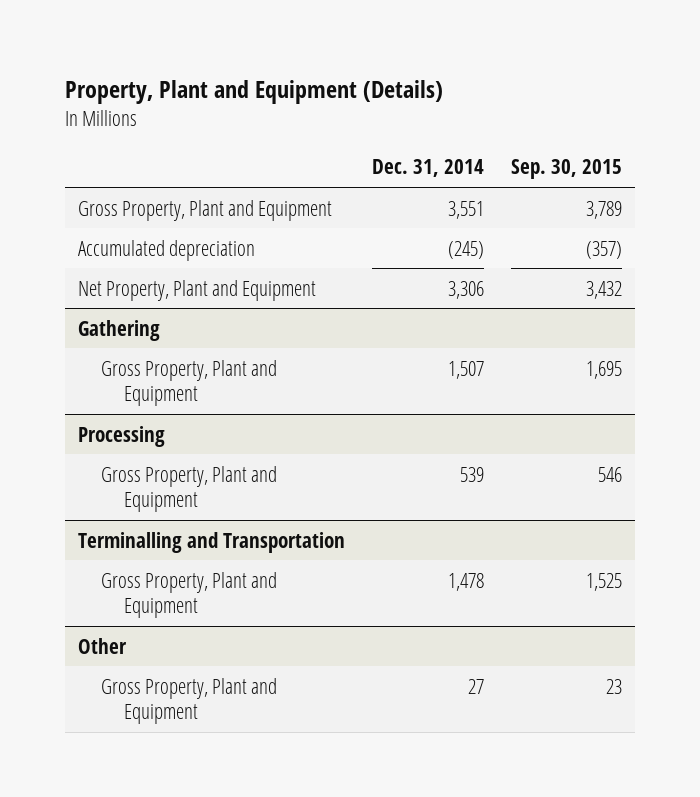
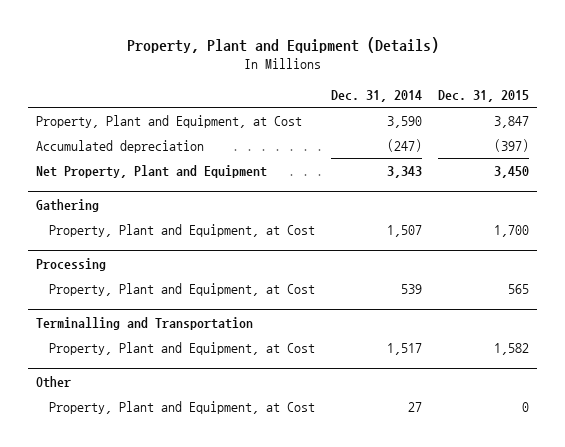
- | Dec. 31, 2014 | Sep. 30, 2015
+ | Dec. 31, 2014 | Dec. 31, 2015
- Gross Property, Plant and Equipment | 3,551 | 3,789
- Accumulated depreciation | (245) | (357)
- Net Property, Plant and Equipment | 3,306 | 3,432
+ Property, Plant and Equipment, at Cost | 3,590 | 3,847
+ Accumulated depreciation | (247) | (397)
+ Net Property, Plant and Equipment | 3,343 | 3,450
@ Gathering
- Gross Property, Plant and Equipment | 1,507 | 1,695
+ Property, Plant and Equipment, at Cost | 1,507 | 1,700
@ Processing
- Gross Property, Plant and Equipment | 539 | 546
+ Property, Plant and Equipment, at Cost | 539 | 565
@ Terminalling and Transportation
- Gross Property, Plant and Equipment | 1,478 | 1,525
+ Property, Plant and Equipment, at Cost | 1,517 | 1,582
@ Other
- Gross Property, Plant and Equipment | 27 | 23
+ Property, Plant and Equipment, at Cost | 27 | 0

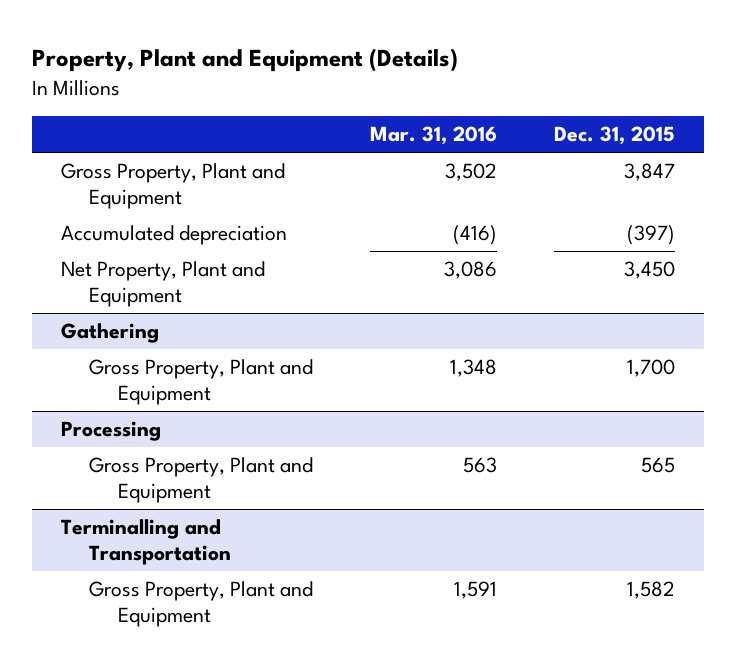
- | Dec. 31, 2014 | Dec. 31, 2015
+ | Mar. 31, 2016 | Dec. 31, 2015
- Property, Plant and Equipment, at Cost | 3,590 | 3,847
+ Gross Property, Plant and Equipment | 3,502 | 3,847
@ Gathering
- Property, Plant and Equipment, at Cost | 1,507 | 1,700
+ Gross Property, Plant and Equipment | 1,348 | 1,700
@ Processing
- Property, Plant and Equipment, at Cost | 539 | 565
+ Gross Property, Plant and Equipment | 563 | 565
@ Terminalling and Transportation
- Property, Plant and Equipment, at Cost | 1,517 | 1,582
- Other
- Property, Plant and Equipment, at Cost | 27 | 0
@ Terminalling and Transportation
+ Gross Property, Plant and Equipment | 1,591 | 1,582

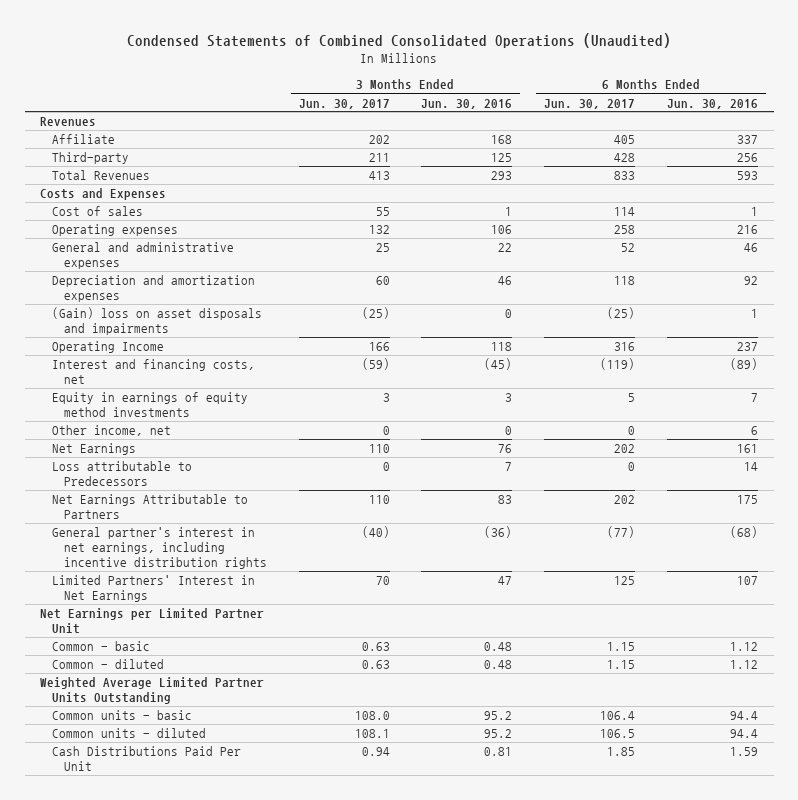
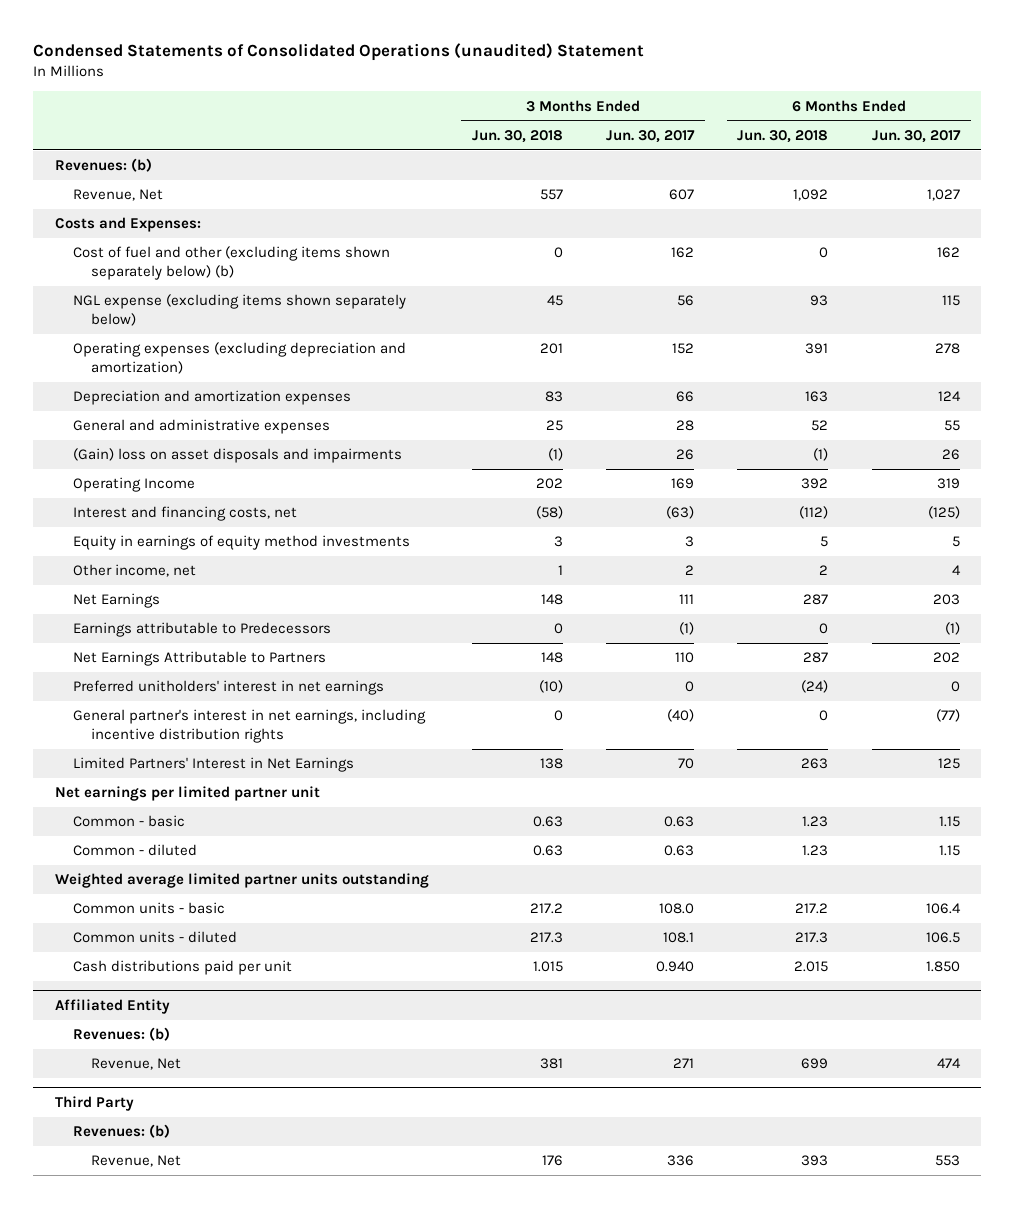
- Condensed Statements of Combined Consolidated Operations (Unaudited)
+ Condensed Statements of Consolidated Operations (unaudited) Statement
- | 3 Months Ended Jun. 30, 2017 | 3 Months Ended Jun. 30, 2016 | 6 Months Ended Jun. 30, 2017 | 6 Months Ended Jun. 30, 2016
+ | 3 Months Ended Jun. 30, 2018 | 3 Months Ended Jun. 30, 2017 | 6 Months Ended Jun. 30, 2018 | 6 Months Ended Jun. 30, 2017
- Revenues
- Affiliate | 202 | 168 | 405 | 337
- Third-party | 211 | 125 | 428 | 256
- Total Revenues | 413 | 293 | 833 | 593
- Costs and Expenses
- Cost of sales | 55 | 1 | 114 | 1
- Operating expenses | 132 | 106 | 258 | 216
- General and administrative expenses | 25 | 22 | 52 | 46
- Depreciation and amortization expenses | 60 | 46 | 118 | 92
- (Gain) loss on asset disposals and impairments | (25) | 0 | (25) | 1
- Operating Income | 166 | 118 | 316 | 237
- Interest and financing costs, net | (59) | (45) | (119) | (89)
+ Revenues: (b)
+ Revenue, Net | 557 | 607 | 1,092 | 1,027
+ Costs and Expenses:
+ Cost of fuel and other (excluding items shown separately below) (b) | 0 | 162 | 0 | 162
+ NGL expense (excluding items shown separately below) | 45 | 56 | 93 | 115
+ Operating expenses (excluding depreciation and amortization) | 201 | 152 | 391 | 278
+ Depreciation and amortization expenses | 83 | 66 | 163 | 124
+ General and administrative expenses | 25 | 28 | 52 | 55
+ (Gain) loss on asset disposals and impairments | (1) | 26 | (1) | 26
+ Operating Income | 202 | 169 | 392 | 319
+ Interest and financing costs, net | (58) | (63) | (112) | (125)
- Other income, net | 0 | 0 | 0 | 6
- Net Earnings | 110 | 76 | 202 | 161
- Loss attributable to Predecessors | 0 | 7 | 0 | 14
+ Other income, net | 1 | 2 | 2 | 4
+ Net Earnings | 148 | 111 | 287 | 203
+ Earnings attributable to Predecessors | 0 | (1) | 0 | (1)
+ Preferred unitholders' interest in net earnings | (10) | 0 | (24) | 0
- Net Earnings per Limited Partner Unit
+ Net earnings per limited partner unit
- Weighted Average Limited Partner Units Outstanding
+ Weighted average limited partner units outstanding
- Cash Distributions Paid Per Unit | 0.94 | 0.81 | 1.85 | 1.59
+ Cash distributions paid per unit | 1.015 | 0.940 | 2.015 | 1.850
+ Affiliated Entity
+ Revenues: (b)
+ Revenue, Net | 381 | 271 | 699 | 474
+ Third Party
+ Revenues: (b)
+ Revenue, Net | 176 | 336 | 393 | 553

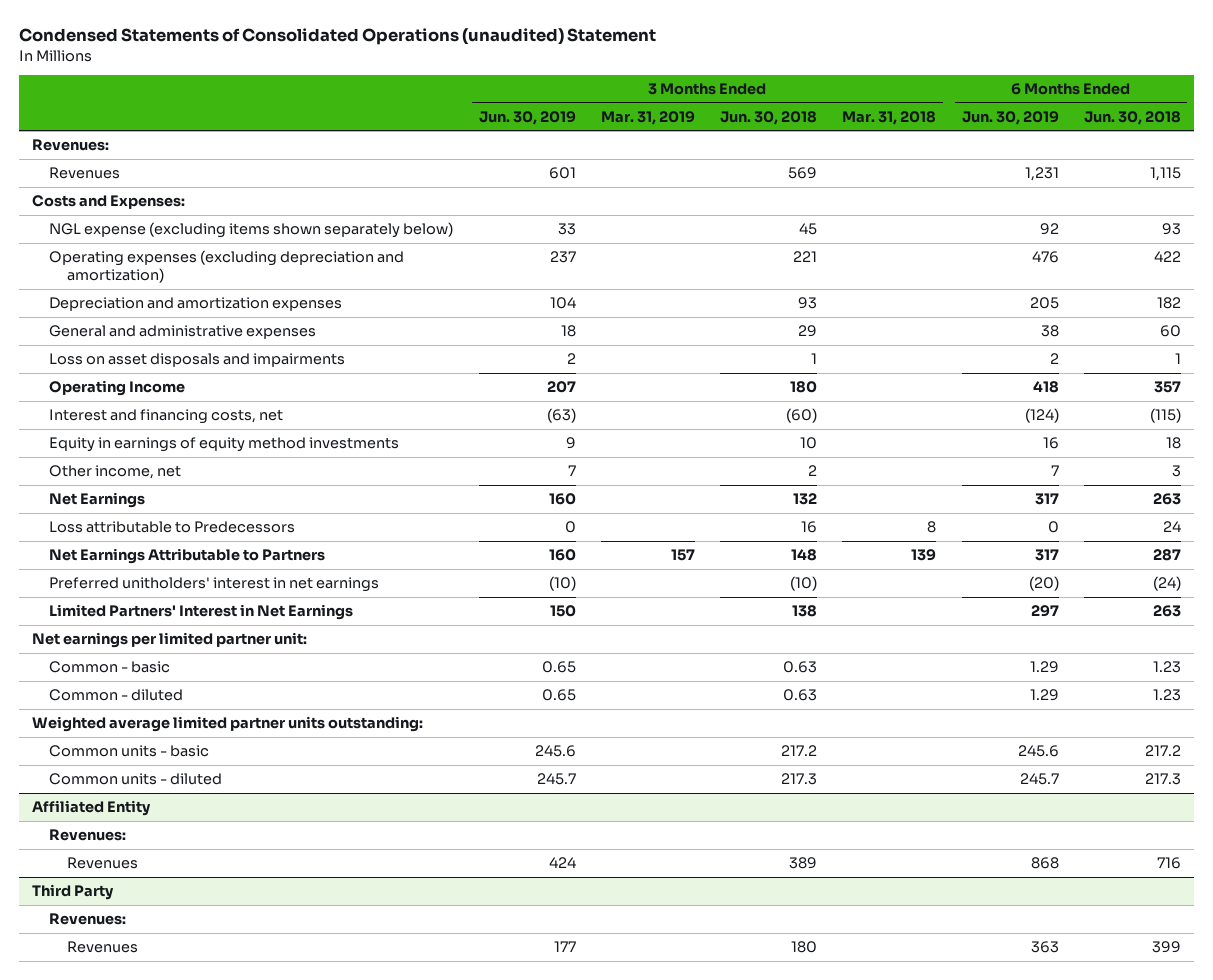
- | 3 Months Ended Jun. 30, 2018 | 3 Months Ended Jun. 30, 2017 | 6 Months Ended Jun. 30, 2018 | 6 Months Ended Jun. 30, 2017
+ | 3 Months Ended Jun. 30, 2019 | 3 Months Ended Mar. 31, 2019 | 3 Months Ended Jun. 30, 2018 | 3 Months Ended Mar. 31, 2018 | 6 Months Ended Jun. 30, 2019 | 6 Months Ended Jun. 30, 2018
- Revenues: (b)
- Revenue, Net | 557 | 607 | 1,092 | 1,027
+ Revenues:
+ Revenues | 601 | | 569 | | 1,231 | 1,115
- Cost of fuel and other (excluding items shown separately below) (b) | 0 | 162 | 0 | 162
- Operating expenses (excluding depreciation and amortization) | 201 | 152 | 391 | 278
- Depreciation and amortization expenses | 83 | 66 | 163 | 124
- General and administrative expenses | 25 | 28 | 52 | 55
- (Gain) loss on asset disposals and impairments | (1) | 26 | (1) | 26
- Operating Income | 202 | 169 | 392 | 319
- Interest and financing costs, net | (58) | (63) | (112) | (125)
- Equity in earnings of equity method investments | 3 | 3 | 5 | 5
- Other income, net | 1 | 2 | 2 | 4
- Net Earnings | 148 | 111 | 287 | 203
- Earnings attributable to Predecessors | 0 | (1) | 0 | (1)
+ Operating expenses (excluding depreciation and amortization) | 237 | | 221 | | 476 | 422
+ Depreciation and amortization expenses | 104 | | 93 | | 205 | 182
+ General and administrative expenses | 18 | | 29 | | 38 | 60
+ Loss on asset disposals and impairments | 2 | | 1 | | 2 | 1
+ Operating Income | 207 | | 180 | | 418 | 357
+ Interest and financing costs, net | (63) | | (60) | | (124) | (115)
+ Equity in earnings of equity method investments | 9 | | 10 | | 16 | 18
+ Other income, net | 7 | | 2 | | 7 | 3
+ Net Earnings | 160 | | 132 | | 317 | 263
+ Loss attributable to Predecessors | 0 | | 16 | 8 | 0 | 24
- General partner's interest in net earnings, including incentive distribution rights | 0 | (40) | 0 | (77)
- Net earnings per limited partner unit
+ Net earnings per limited partner unit:
- Weighted average limited partner units outstanding
+ Weighted average limited partner units outstanding:
- Cash distributions paid per unit | 1.015 | 0.940 | 2.015 | 1.850
@ Affiliated Entity
- Revenues: (b)
- Revenue, Net | 381 | 271 | 699 | 474
+ Revenues:
+ Revenues | 424 | | 389 | | 868 | 716
@ Third Party
- Revenues: (b)
- Revenue, Net | 176 | 336 | 393 | 553
+ Revenues:
+ Revenues | 177 | | 180 | | 363 | 399

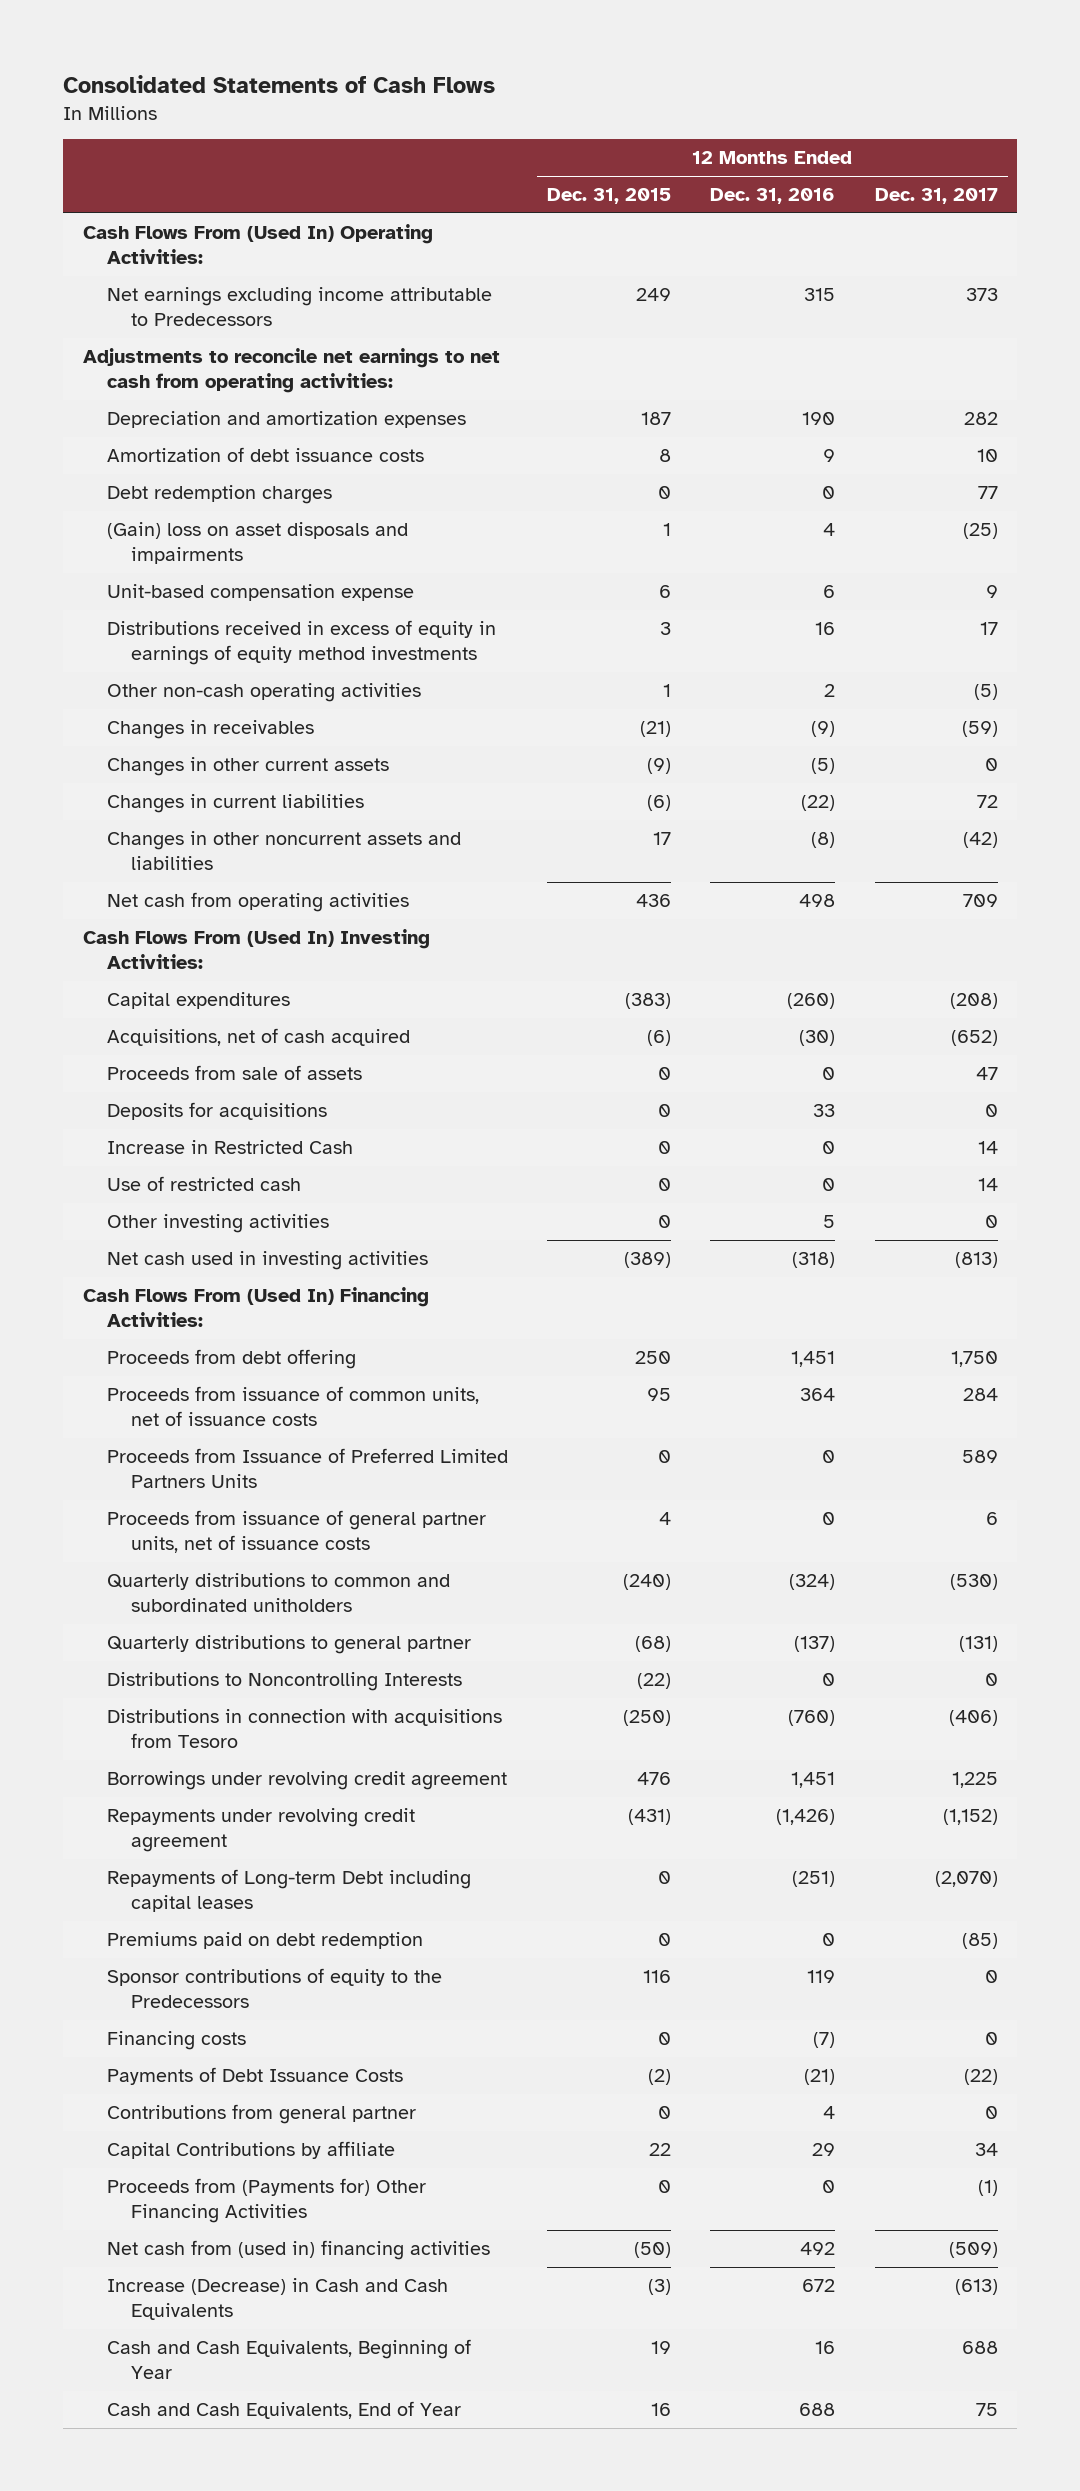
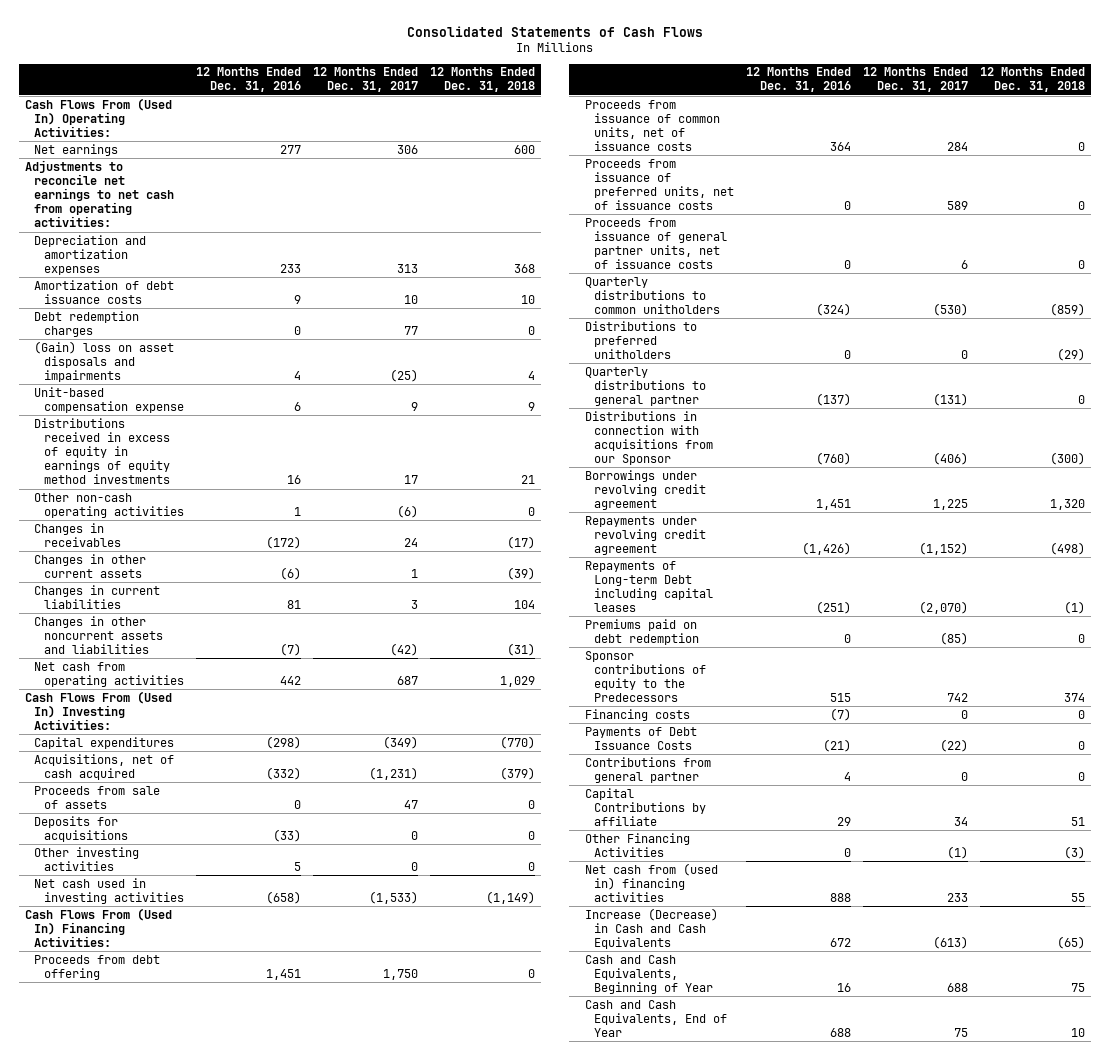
- | 12 Months Ended Dec. 31, 2015 | 12 Months Ended Dec. 31, 2016 | 12 Months Ended Dec. 31, 2017
+ | 12 Months Ended Dec. 31, 2016 | 12 Months Ended Dec. 31, 2017 | 12 Months Ended Dec. 31, 2018
- Net earnings excluding income attributable to Predecessors | 249 | 315 | 373
+ Net earnings | 277 | 306 | 600
- Depreciation and amortization expenses | 187 | 190 | 282
+ Depreciation and amortization expenses | 233 | 313 | 368
- Other non-cash operating activities | 1 | 2 | (5)
- Changes in receivables | (21) | (9) | (59)
- Changes in other current assets | (9) | (5) | 0
- Changes in current liabilities | (6) | (22) | 72
- Changes in other noncurrent assets and liabilities | 17 | (8) | (42)
- Net cash from operating activities | 436 | 498 | 709
+ Other non-cash operating activities | 1 | (6) | 0
+ Changes in receivables | (172) | 24 | (17)
+ Changes in other current assets | (6) | 1 | (39)
+ Changes in current liabilities | 81 | 3 | 104
+ Changes in other noncurrent assets and liabilities | (7) | (42) | (31)
+ Net cash from operating activities | 442 | 687 | 1,029
- Capital expenditures | (383) | (260) | (208)
- Acquisitions, net of cash acquired | (6) | (30) | (652)
+ Capital expenditures | (298) | (349) | (770)
+ Acquisitions, net of cash acquired | (332) | (1,231) | (379)
- Deposits for acquisitions | 0 | 33 | 0
- Increase in Restricted Cash | 0 | 0 | 14
- Use of restricted cash | 0 | 0 | 14
+ Deposits for acquisitions | (33) | 0 | 0
- Net cash used in investing activities | (389) | (318) | (813)
+ Net cash used in investing activities | (658) | (1,533) | (1,149)
- Proceeds from Issuance of Preferred Limited Partners Units | 0 | 0 | 589
+ Proceeds from issuance of preferred units, net of issuance costs | 0 | 589 | 0
- Quarterly distributions to common and subordinated unitholders | (240) | (324) | (530)
+ Quarterly distributions to common unitholders | (324) | (530) | (859)
+ Distributions to preferred unitholders | 0 | 0 | (29)
- Distributions to Noncontrolling Interests | (22) | 0 | 0
- Distributions in connection with acquisitions from Tesoro | (250) | (760) | (406)
+ Distributions in connection with acquisitions from our Sponsor | (760) | (406) | (300)
- Sponsor contributions of equity to the Predecessors | 116 | 119 | 0
+ Sponsor contributions of equity to the Predecessors | 515 | 742 | 374
- Proceeds from (Payments for) Other Financing Activities | 0 | 0 | (1)
- Net cash from (used in) financing activities | (50) | 492 | (509)
+ Other Financing Activities | 0 | (1) | (3)
+ Net cash from (used in) financing activities | 888 | 233 | 55

